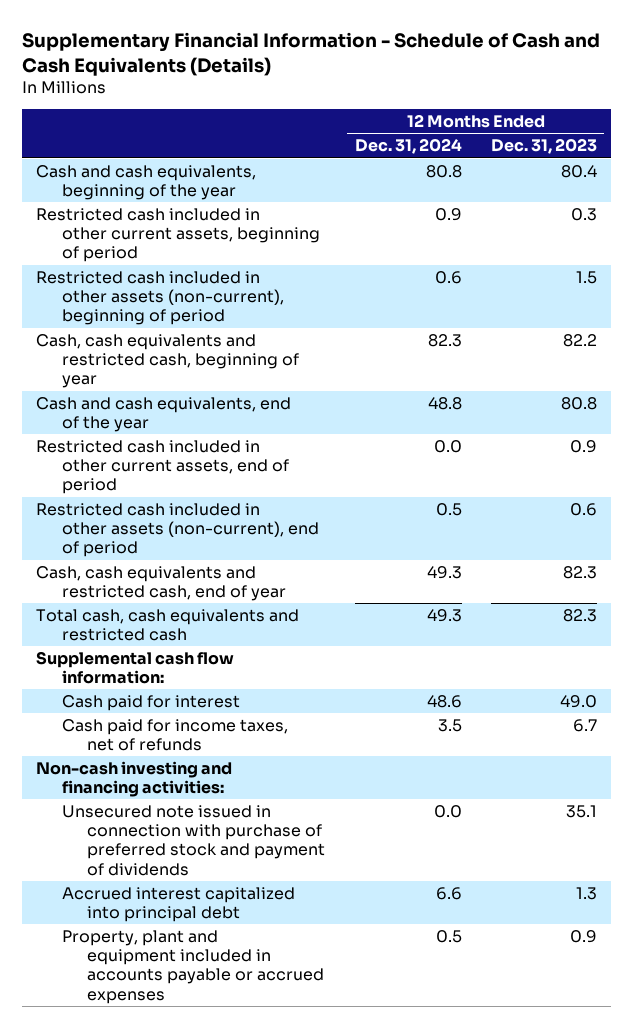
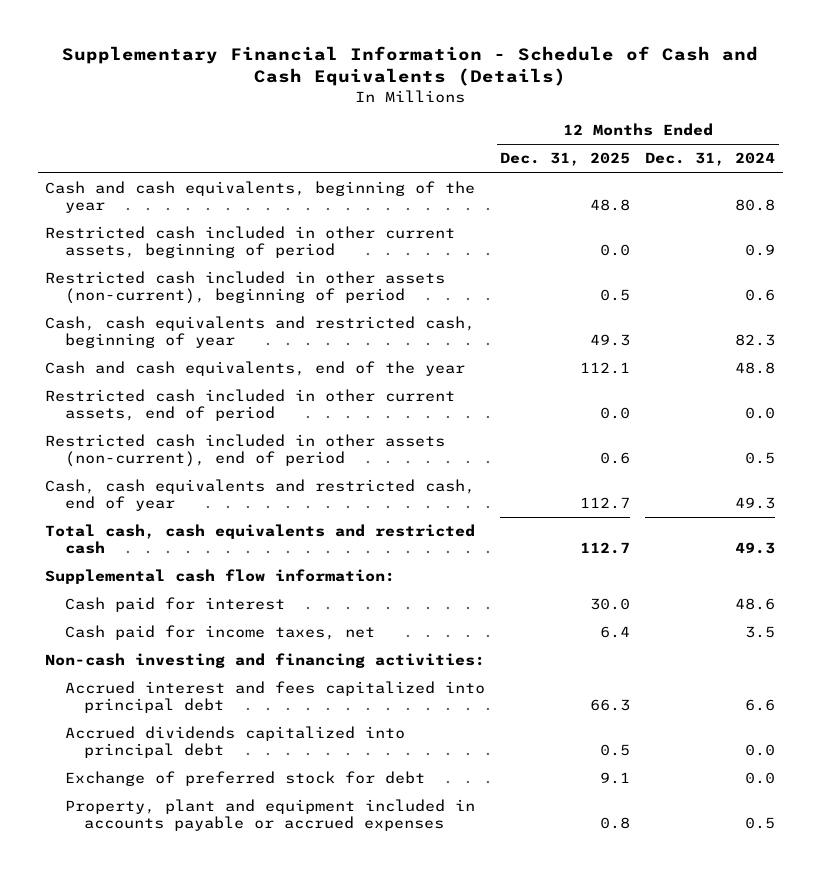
- | 12 Months Ended Dec. 31, 2024 | 12 Months Ended Dec. 31, 2023
+ | 12 Months Ended Dec. 31, 2025 | 12 Months Ended Dec. 31, 2024
- Cash paid for income taxes, net of refunds | 3.5 | 6.7
+ Cash paid for income taxes, net | 6.4 | 3.5
- Unsecured note issued in connection with purchase of preferred stock and payment of dividends | 0.0 | 35.1
- Accrued interest capitalized into principal debt | 6.6 | 1.3
+ Accrued interest and fees capitalized into principal debt | 66.3 | 6.6
+ Accrued dividends capitalized into principal debt | 0.5 | 0.0
+ Exchange of preferred stock for debt | 9.1 | 0.0

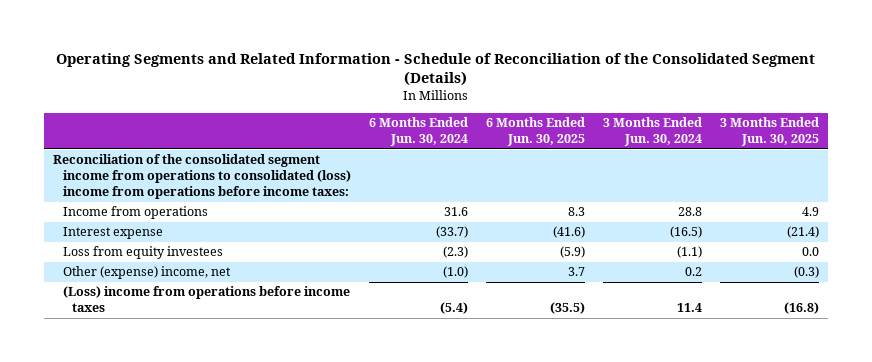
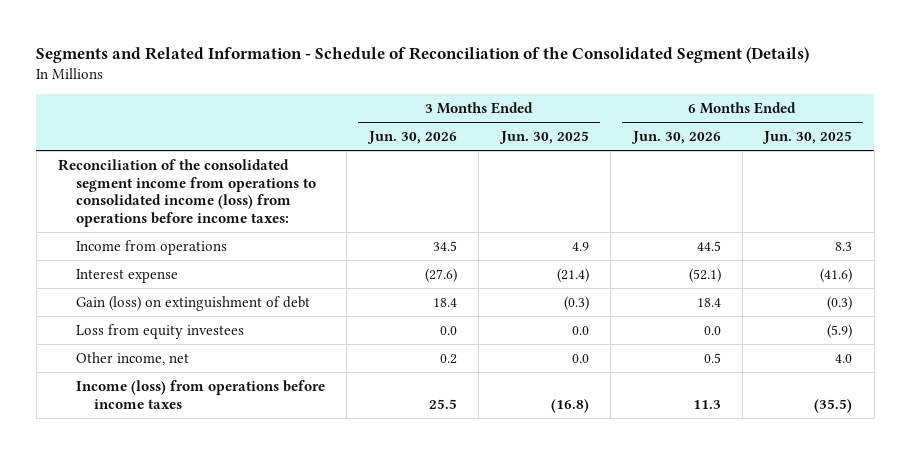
- Operating Segments and Related Information - Schedule of Reconciliation of the Consolidated Segment (Details)
+ Segments and Related Information - Schedule of Reconciliation of the Consolidated Segment (Details)
- | 6 Months Ended Jun. 30, 2024 | 6 Months Ended Jun. 30, 2025 | 3 Months Ended Jun. 30, 2024 | 3 Months Ended Jun. 30, 2025
+ | 3 Months Ended Jun. 30, 2026 | 3 Months Ended Jun. 30, 2025 | 6 Months Ended Jun. 30, 2026 | 6 Months Ended Jun. 30, 2025
- Reconciliation of the consolidated segment income from operations to consolidated (loss) income from operations before income taxes:
+ Reconciliation of the consolidated segment income from operations to consolidated income (loss) from operations before income taxes:
+ Gain (loss) on extinguishment of debt | 18.4 | (0.3) | 18.4 | (0.3)
- Other (expense) income, net | (1.0) | 3.7 | 0.2 | (0.3)
- (Loss) income from operations before income taxes | (5.4) | (35.5) | 11.4 | (16.8)
+ Other income, net | 0.2 | 0.0 | 0.5 | 4.0
+ Income (loss) from operations before income taxes | 25.5 | (16.8) | 11.3 | (35.5)

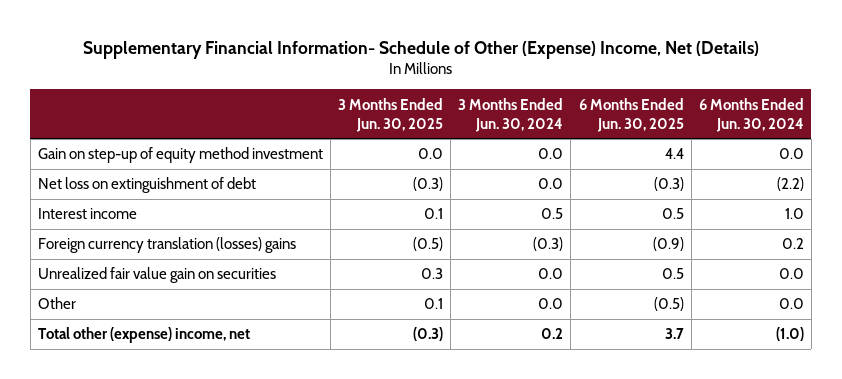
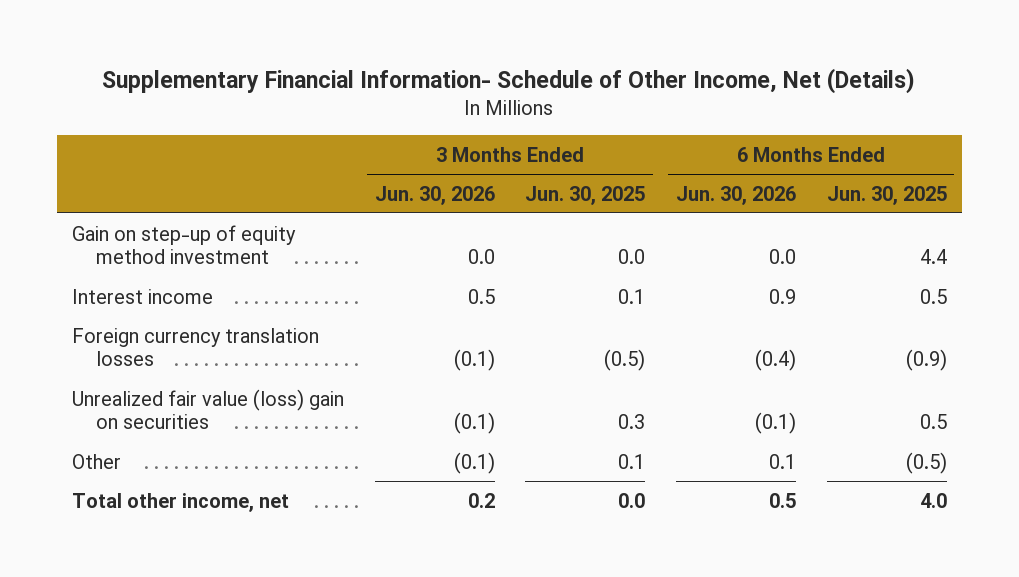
- Supplementary Financial Information- Schedule of Other (Expense) Income, Net (Details)
+ Supplementary Financial Information- Schedule of Other Income, Net (Details)
- | 3 Months Ended Jun. 30, 2025 | 3 Months Ended Jun. 30, 2024 | 6 Months Ended Jun. 30, 2025 | 6 Months Ended Jun. 30, 2024
+ | 3 Months Ended Jun. 30, 2026 | 3 Months Ended Jun. 30, 2025 | 6 Months Ended Jun. 30, 2026 | 6 Months Ended Jun. 30, 2025
- Net loss on extinguishment of debt | (0.3) | 0.0 | (0.3) | (2.2)
- Foreign currency translation (losses) gains | (0.5) | (0.3) | (0.9) | 0.2
- Unrealized fair value gain on securities | 0.3 | 0.0 | 0.5 | 0.0
+ Foreign currency translation losses | (0.1) | (0.5) | (0.4) | (0.9)
+ Unrealized fair value (loss) gain on securities | (0.1) | 0.3 | (0.1) | 0.5
- Total other (expense) income, net | (0.3) | 0.2 | 3.7 | (1.0)
+ Total other income, net | 0.2 | 0.0 | 0.5 | 4.0

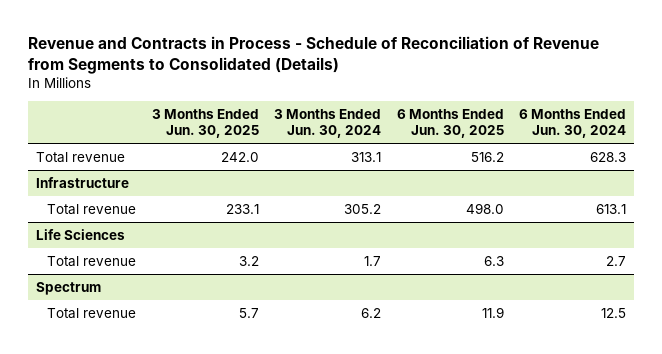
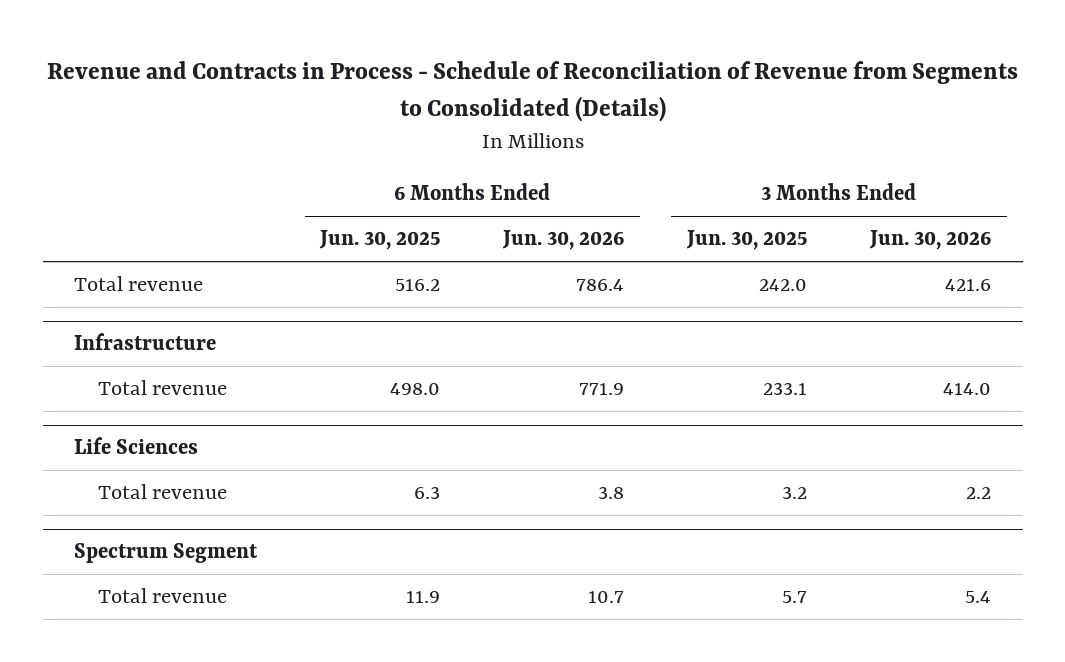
- | 3 Months Ended Jun. 30, 2025 | 3 Months Ended Jun. 30, 2024 | 6 Months Ended Jun. 30, 2025 | 6 Months Ended Jun. 30, 2024
+ | 6 Months Ended Jun. 30, 2025 | 6 Months Ended Jun. 30, 2026 | 3 Months Ended Jun. 30, 2025 | 3 Months Ended Jun. 30, 2026
- Spectrum
+ Spectrum Segment

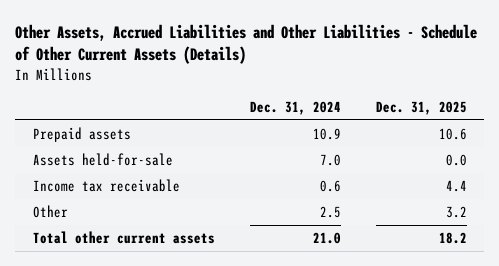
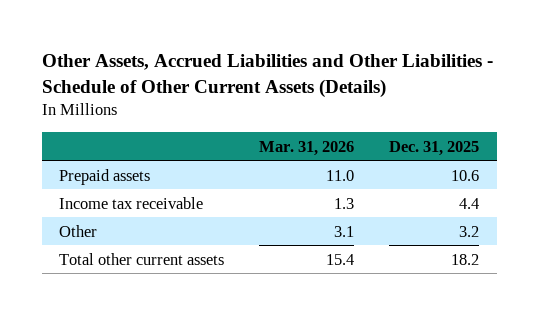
- | Dec. 31, 2024 | Dec. 31, 2025
+ | Mar. 31, 2026 | Dec. 31, 2025
- Assets held-for-sale | 7.0 | 0.0

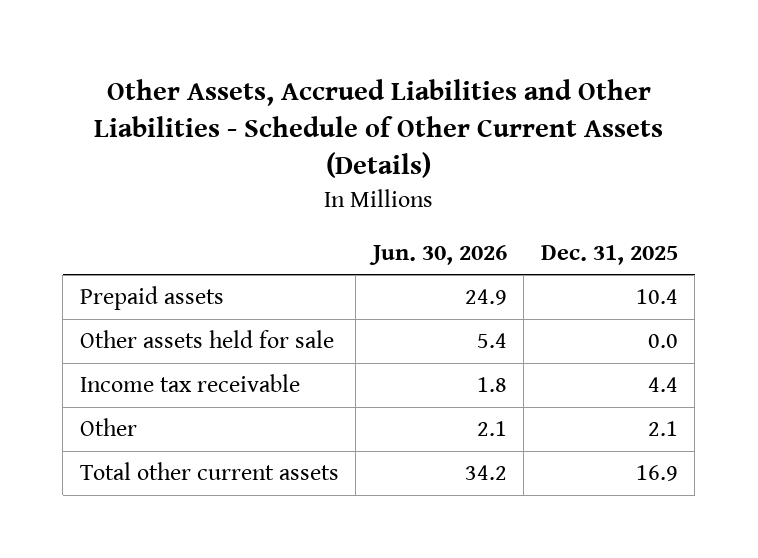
- | Mar. 31, 2026 | Dec. 31, 2025
+ | Jun. 30, 2026 | Dec. 31, 2025
- Prepaid assets | 11.0 | 10.6
+ Prepaid assets | 24.9 | 10.4
+ Other assets held for sale | 5.4 | 0.0
- Other | 3.1 | 3.2
- Total other current assets | 15.4 | 18.2
+ Other | 2.1 | 2.1
+ Total other current assets | 34.2 | 16.9

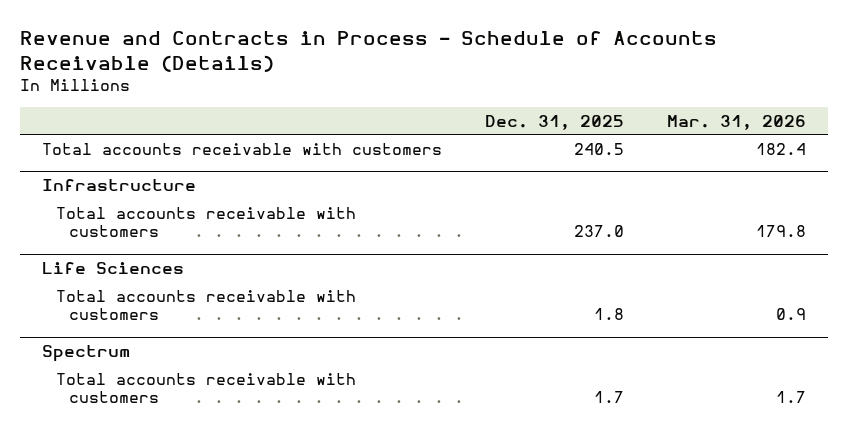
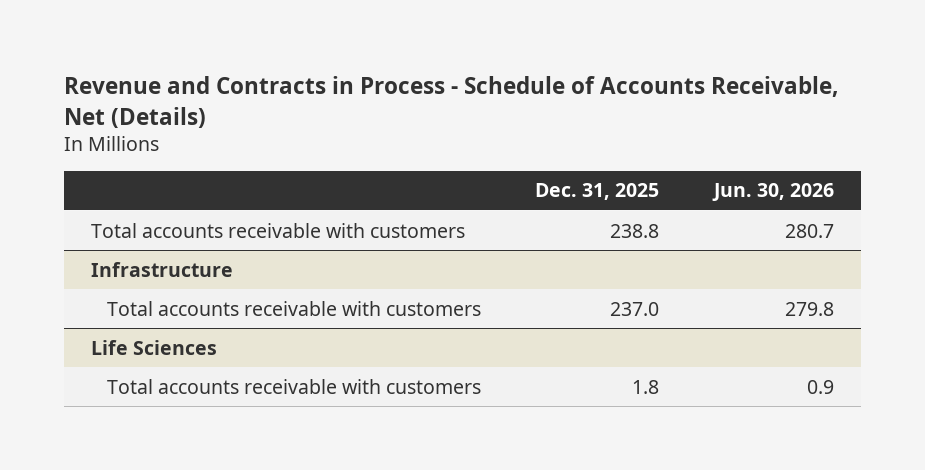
- Revenue and Contracts in Process - Schedule of Accounts Receivable (Details)
+ Revenue and Contracts in Process - Schedule of Accounts Receivable, Net (Details)
- | Dec. 31, 2025 | Mar. 31, 2026
+ | Dec. 31, 2025 | Jun. 30, 2026
- Total accounts receivable with customers | 240.5 | 182.4
+ Total accounts receivable with customers | 238.8 | 280.7
- Spectrum
- Total accounts receivable with customers | 1.7 | 1.7

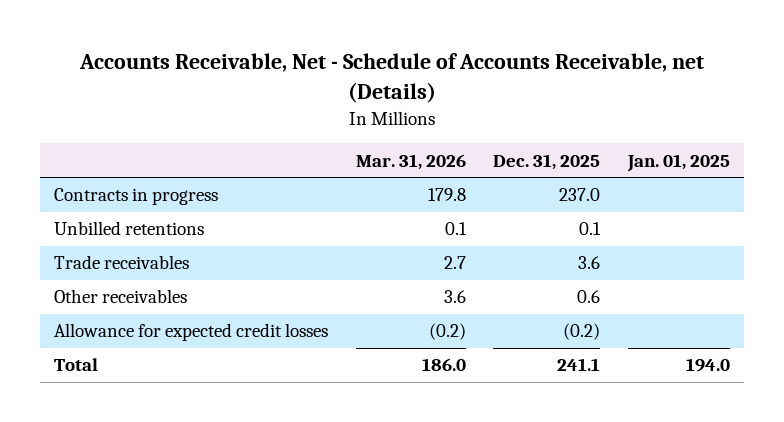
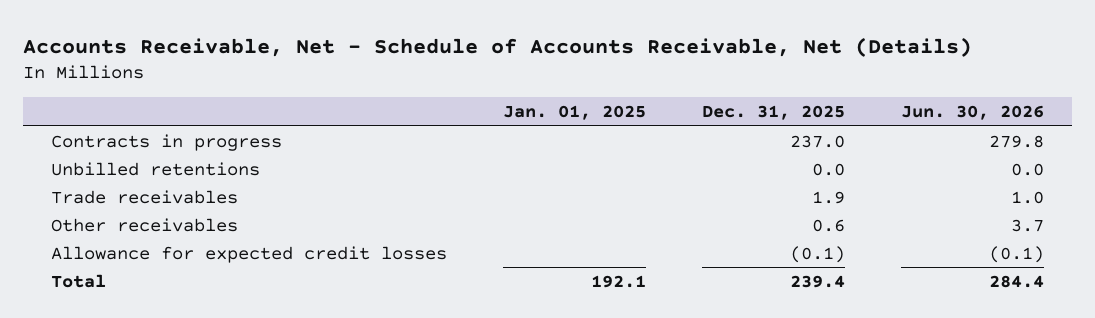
- Accounts Receivable, Net - Schedule of Accounts Receivable, net (Details)
+ Accounts Receivable, Net - Schedule of Accounts Receivable, Net (Details)
- | Mar. 31, 2026 | Dec. 31, 2025 | Jan. 01, 2025
+ | Jan. 01, 2025 | Dec. 31, 2025 | Jun. 30, 2026
- Unbilled retentions | 0.1 | 0.1 |
- Trade receivables | 2.7 | 3.6 |
+ Unbilled retentions | | 0.0 | 0.0
+ Trade receivables | | 1.9 | 1.0
- Allowance for expected credit losses | (0.2) | (0.2) |
- Total | 186.0 | 241.1 | 194.0
+ Allowance for expected credit losses | | (0.1) | (0.1)
+ Total | 192.1 | 239.4 | 284.4

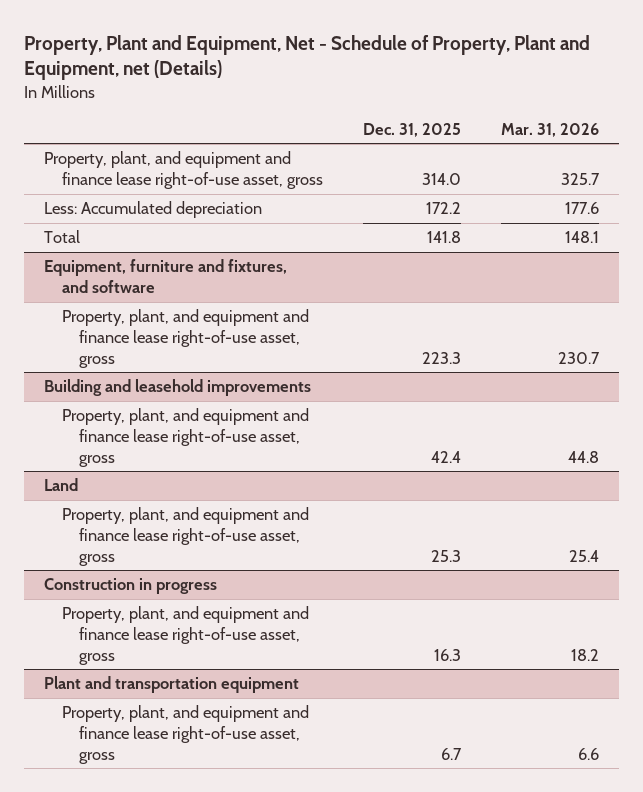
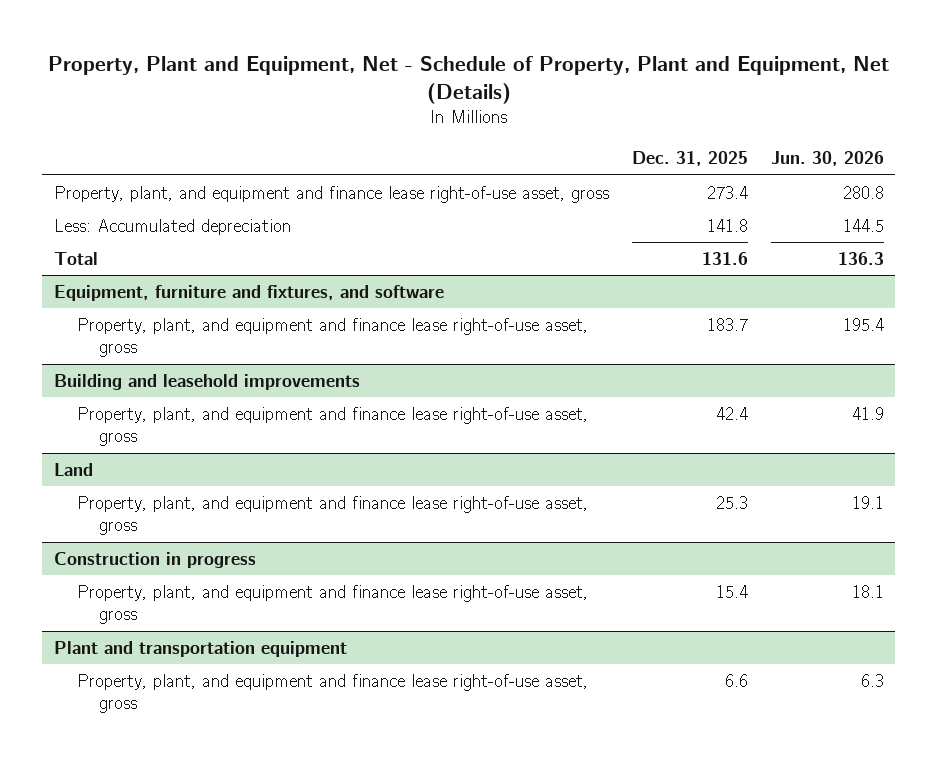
- Property, Plant and Equipment, Net - Schedule of Property, Plant and Equipment, net (Details)
+ Property, Plant and Equipment, Net - Schedule of Property, Plant and Equipment, Net (Details)
- | Dec. 31, 2025 | Mar. 31, 2026
+ | Dec. 31, 2025 | Jun. 30, 2026
- Property, plant, and equipment and finance lease right-of-use asset, gross | 314.0 | 325.7
- Less: Accumulated depreciation | 172.2 | 177.6
- Total | 141.8 | 148.1
+ Property, plant, and equipment and finance lease right-of-use asset, gross | 273.4 | 280.8
+ Less: Accumulated depreciation | 141.8 | 144.5
+ Total | 131.6 | 136.3
@ Equipment, furniture and fixtures, and software
- Property, plant, and equipment and finance lease right-of-use asset, gross | 223.3 | 230.7
+ Property, plant, and equipment and finance lease right-of-use asset, gross | 183.7 | 195.4
@ Construction in progress
- Property, plant, and equipment and finance lease right-of-use asset, gross | 16.3 | 18.2
+ Property, plant, and equipment and finance lease right-of-use asset, gross | 15.4 | 18.1
@ Plant and transportation equipment
- Property, plant, and equipment and finance lease right-of-use asset, gross | 6.7 | 6.6
+ Property, plant, and equipment and finance lease right-of-use asset, gross | 6.6 | 6.3

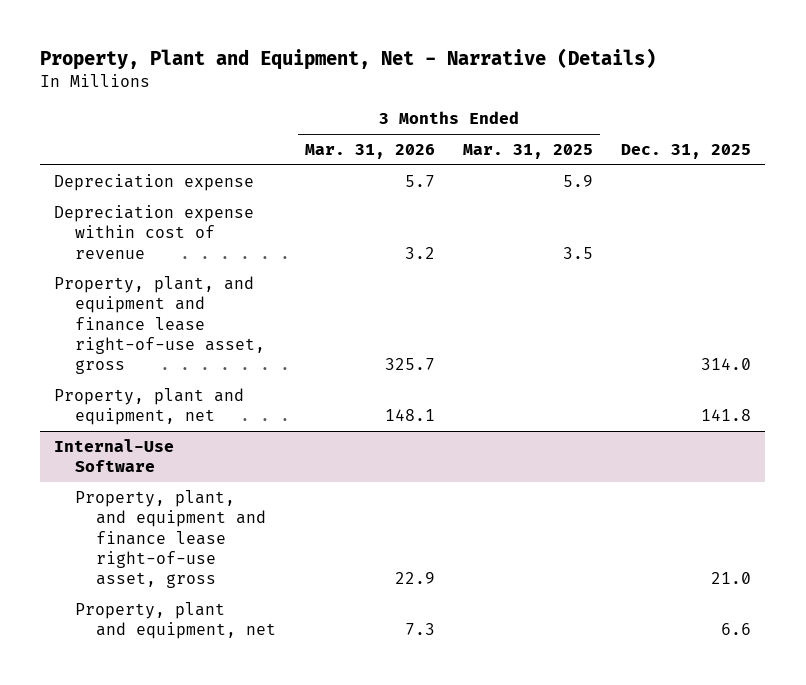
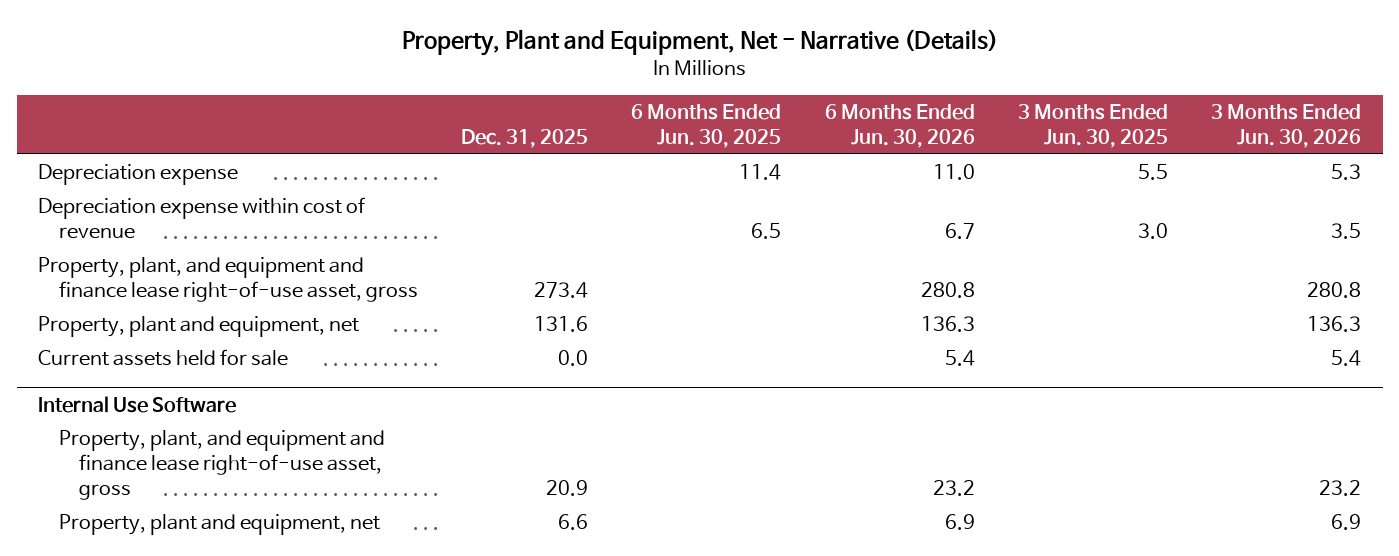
- | 3 Months Ended Mar. 31, 2026 | 3 Months Ended Mar. 31, 2025 | Dec. 31, 2025
+ | Dec. 31, 2025 | 6 Months Ended Jun. 30, 2025 | 6 Months Ended Jun. 30, 2026 | 3 Months Ended Jun. 30, 2025 | 3 Months Ended Jun. 30, 2026
- Property, plant, and equipment and finance lease right-of-use asset, gross | 325.7 | | 314.0
- Property, plant and equipment, net | 148.1 | | 141.8
- Internal-Use Software
- Property, plant, and equipment and finance lease right-of-use asset, gross | 22.9 | | 21.0
+ Property, plant, and equipment and finance lease right-of-use asset, gross | 273.4 | | 280.8 | | 280.8
+ Property, plant and equipment, net | 131.6 | | 136.3 | | 136.3
+ Current assets held for sale | 0.0 | | 5.4 | | 5.4
+ Internal Use Software
+ Property, plant, and equipment and finance lease right-of-use asset, gross | 20.9 | | 23.2 | | 23.2

